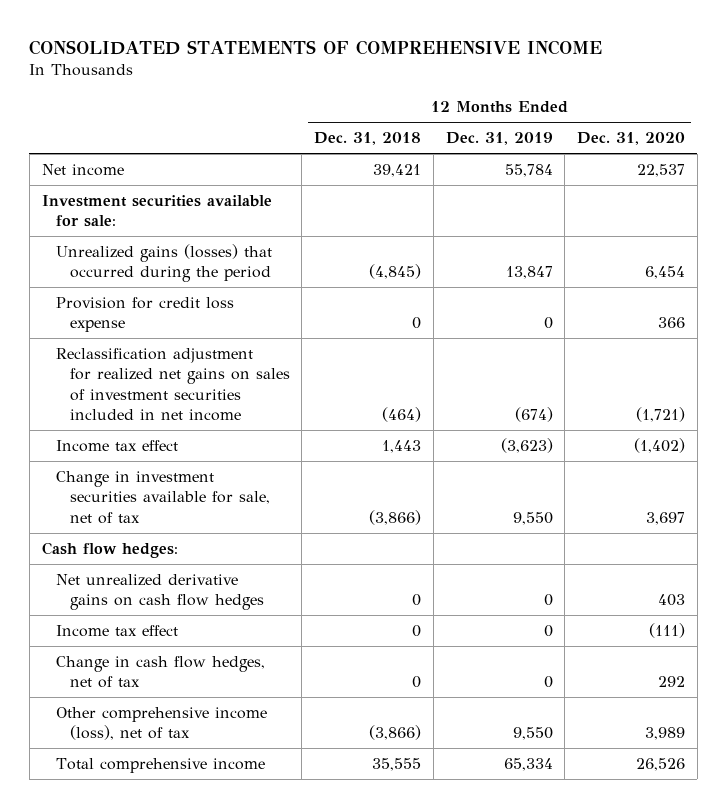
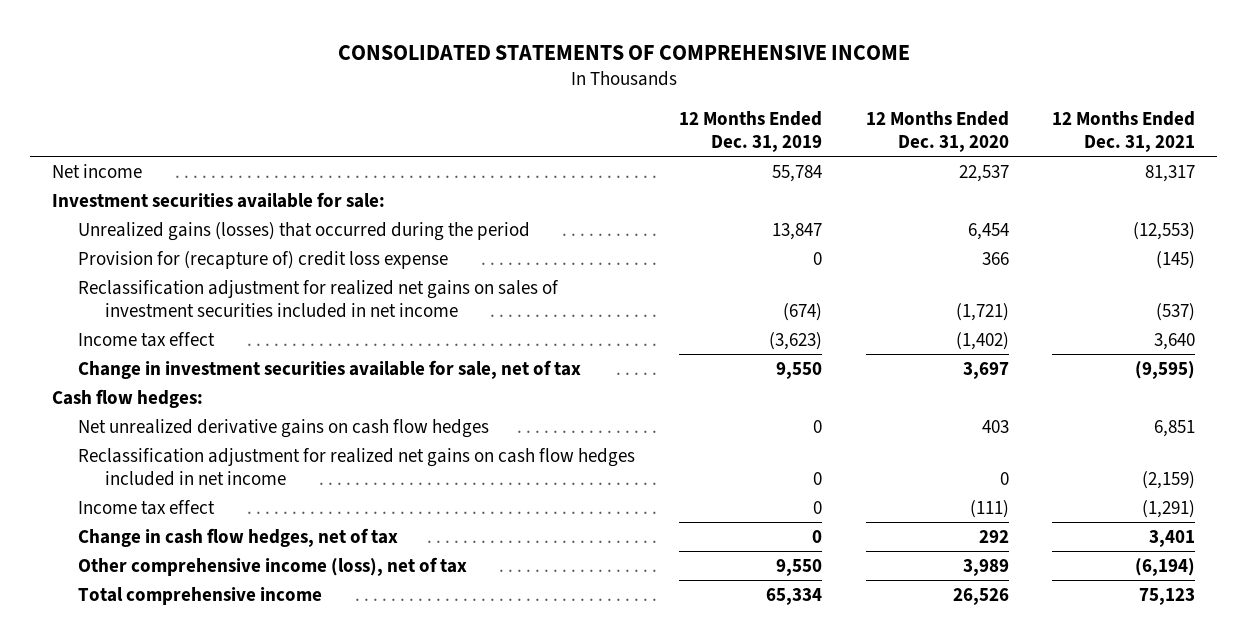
- | 12 Months Ended Dec. 31, 2018 | 12 Months Ended Dec. 31, 2019 | 12 Months Ended Dec. 31, 2020
+ | 12 Months Ended Dec. 31, 2019 | 12 Months Ended Dec. 31, 2020 | 12 Months Ended Dec. 31, 2021
- Provision for credit loss expense | 0 | 0 | 366
+ Provision for (recapture of) credit loss expense | 0 | 366 | (145)
+ Reclassification adjustment for realized net gains on cash flow hedges included in net income | 0 | 0 | (2,159)

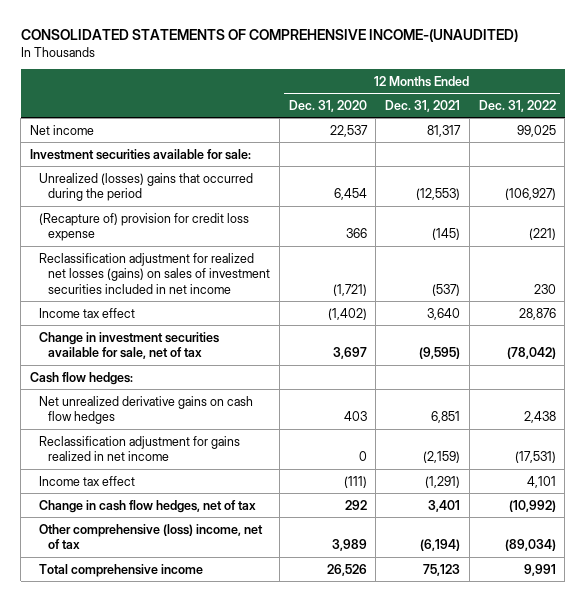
- CONSOLIDATED STATEMENTS OF COMPREHENSIVE INCOME
+ CONSOLIDATED STATEMENTS OF COMPREHENSIVE INCOME-(UNAUDITED)
- | 12 Months Ended Dec. 31, 2019 | 12 Months Ended Dec. 31, 2020 | 12 Months Ended Dec. 31, 2021
+ | 12 Months Ended Dec. 31, 2020 | 12 Months Ended Dec. 31, 2021 | 12 Months Ended Dec. 31, 2022
- Unrealized gains (losses) that occurred during the period | 13,847 | 6,454 | (12,553)
- Provision for (recapture of) credit loss expense | 0 | 366 | (145)
- Reclassification adjustment for realized net gains on sales of investment securities included in net income | (674) | (1,721) | (537)
+ Unrealized (losses) gains that occurred during the period | 6,454 | (12,553) | (106,927)
+ (Recapture of) provision for credit loss expense | 366 | (145) | (221)
+ Reclassification adjustment for realized net losses (gains) on sales of investment securities included in net income | (1,721) | (537) | 230
- Reclassification adjustment for realized net gains on cash flow hedges included in net income | 0 | 0 | (2,159)
+ Reclassification adjustment for gains realized in net income | 0 | (2,159) | (17,531)
- Other comprehensive income (loss), net of tax | 9,550 | 3,989 | (6,194)
+ Other comprehensive (loss) income, net of tax | 3,989 | (6,194) | (89,034)

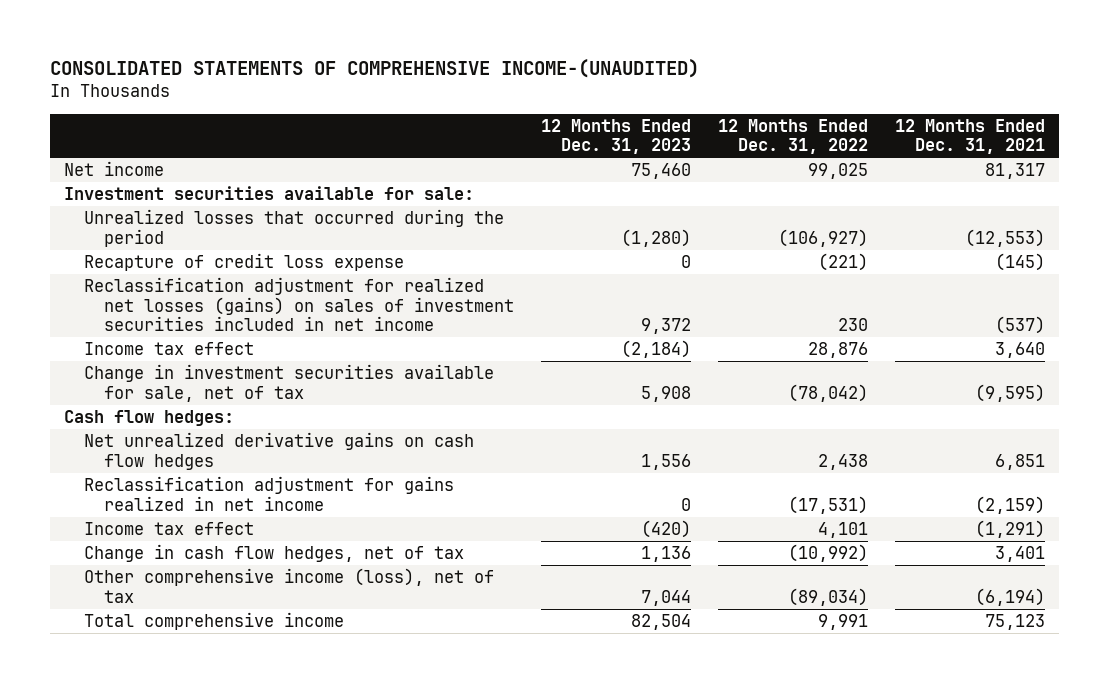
- | 12 Months Ended Dec. 31, 2020 | 12 Months Ended Dec. 31, 2021 | 12 Months Ended Dec. 31, 2022
+ | 12 Months Ended Dec. 31, 2023 | 12 Months Ended Dec. 31, 2022 | 12 Months Ended Dec. 31, 2021
- Unrealized (losses) gains that occurred during the period | 6,454 | (12,553) | (106,927)
- (Recapture of) provision for credit loss expense | 366 | (145) | (221)
+ Unrealized losses that occurred during the period | (1,280) | (106,927) | (12,553)
+ Recapture of credit loss expense | 0 | (221) | (145)
- Other comprehensive (loss) income, net of tax | 3,989 | (6,194) | (89,034)
+ Other comprehensive income (loss), net of tax | 7,044 | (89,034) | (6,194)

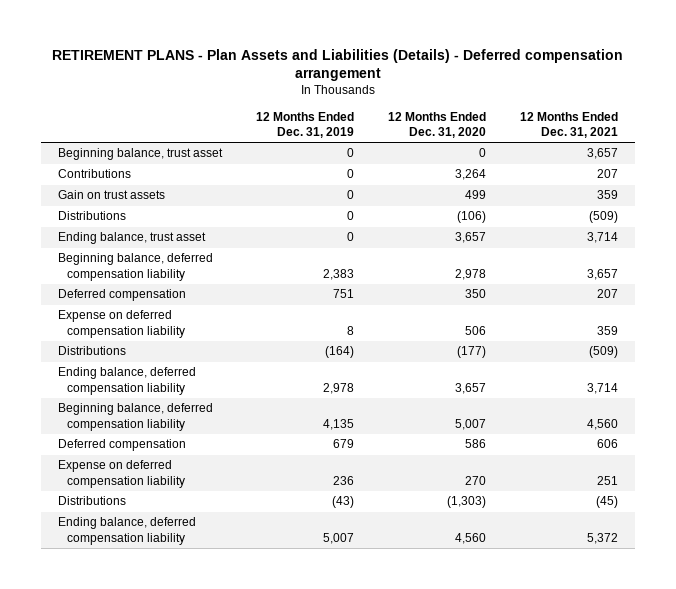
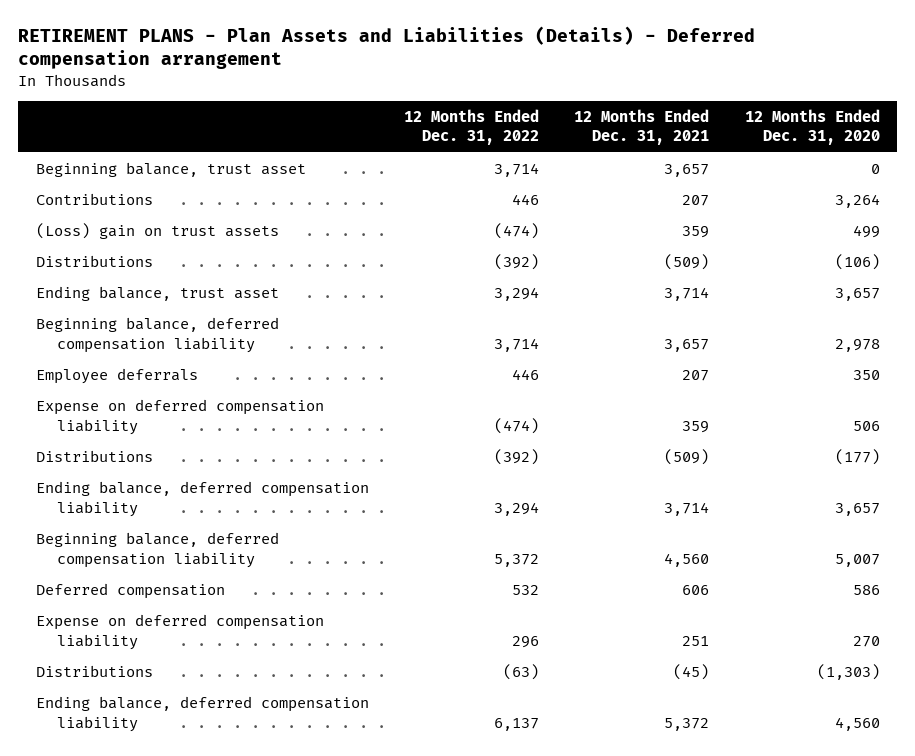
- | 12 Months Ended Dec. 31, 2019 | 12 Months Ended Dec. 31, 2020 | 12 Months Ended Dec. 31, 2021
+ | 12 Months Ended Dec. 31, 2022 | 12 Months Ended Dec. 31, 2021 | 12 Months Ended Dec. 31, 2020
- Gain on trust assets | 0 | 499 | 359
+ (Loss) gain on trust assets | (474) | 359 | 499
- Deferred compensation | 751 | 350 | 207
+ Employee deferrals | 446 | 207 | 350

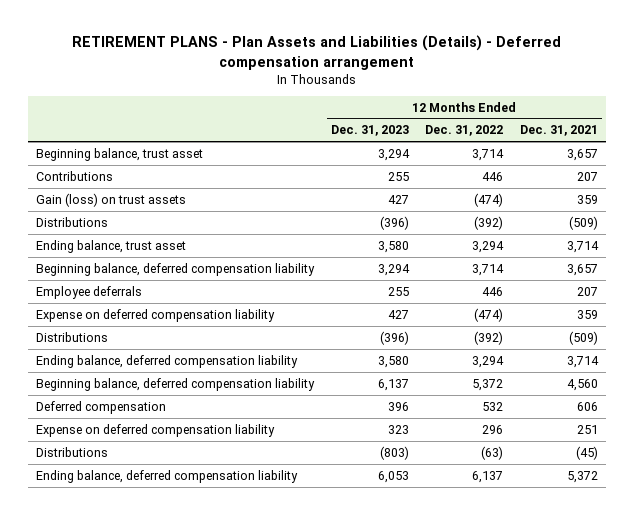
- | 12 Months Ended Dec. 31, 2022 | 12 Months Ended Dec. 31, 2021 | 12 Months Ended Dec. 31, 2020
+ | 12 Months Ended Dec. 31, 2023 | 12 Months Ended Dec. 31, 2022 | 12 Months Ended Dec. 31, 2021
- (Loss) gain on trust assets | (474) | 359 | 499
+ Gain (loss) on trust assets | 427 | (474) | 359

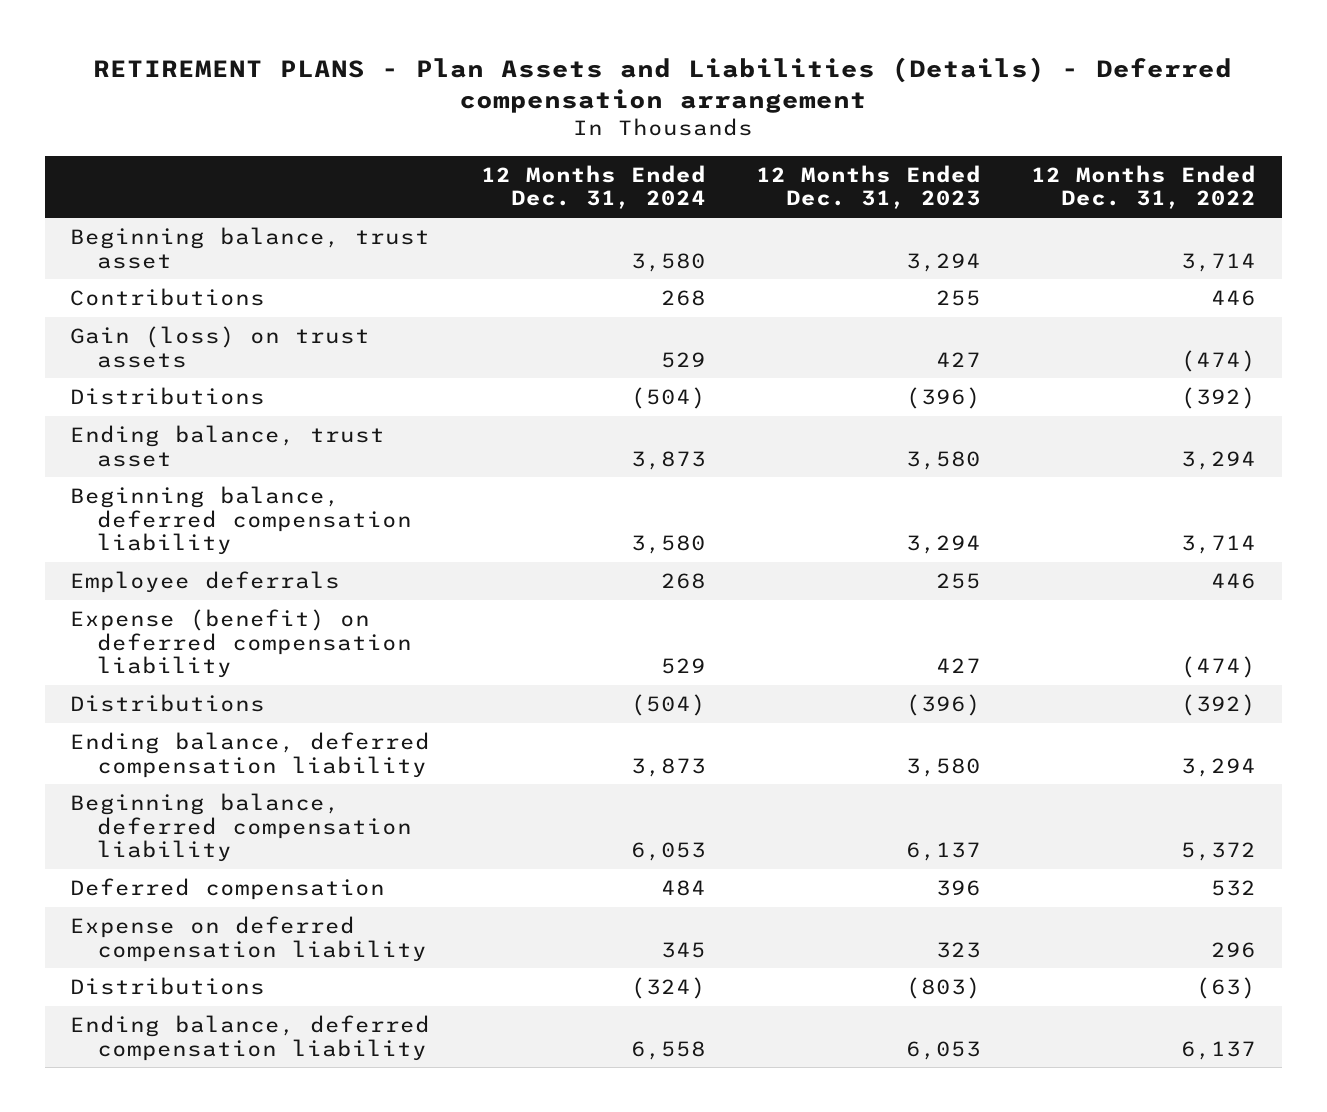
- | 12 Months Ended Dec. 31, 2023 | 12 Months Ended Dec. 31, 2022 | 12 Months Ended Dec. 31, 2021
+ | 12 Months Ended Dec. 31, 2024 | 12 Months Ended Dec. 31, 2023 | 12 Months Ended Dec. 31, 2022
- Expense on deferred compensation liability | 427 | (474) | 359
+ Expense (benefit) on deferred compensation liability | 529 | 427 | (474)

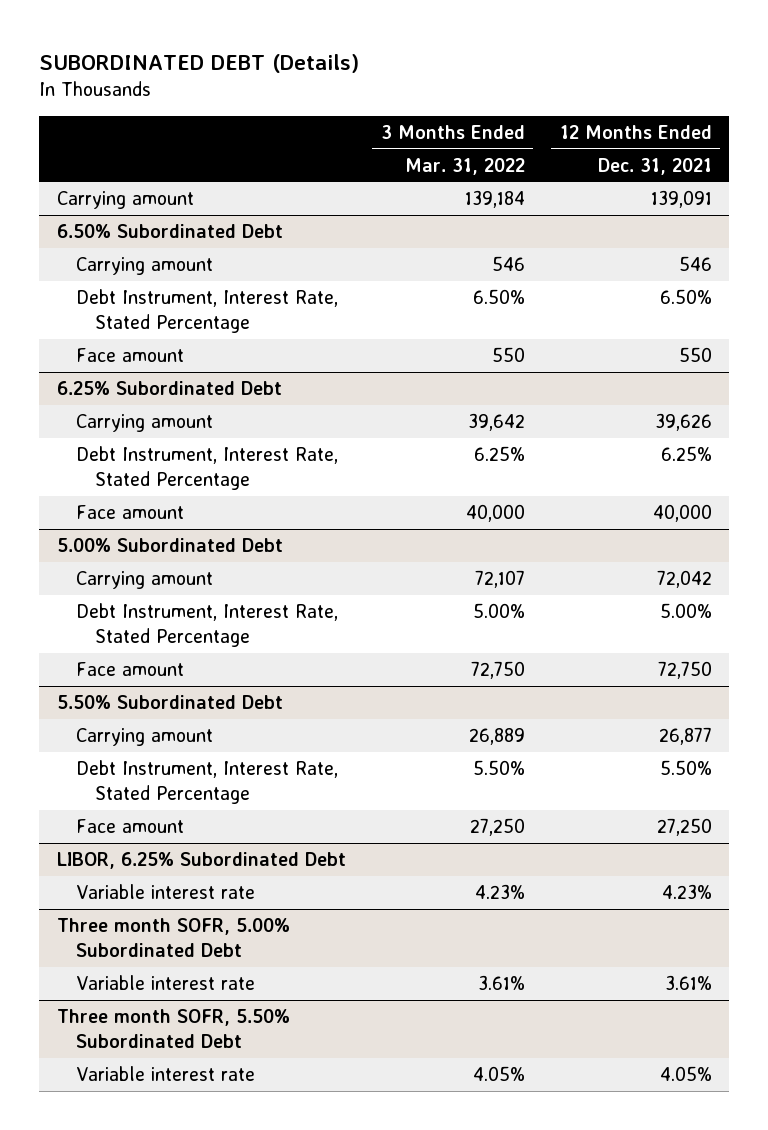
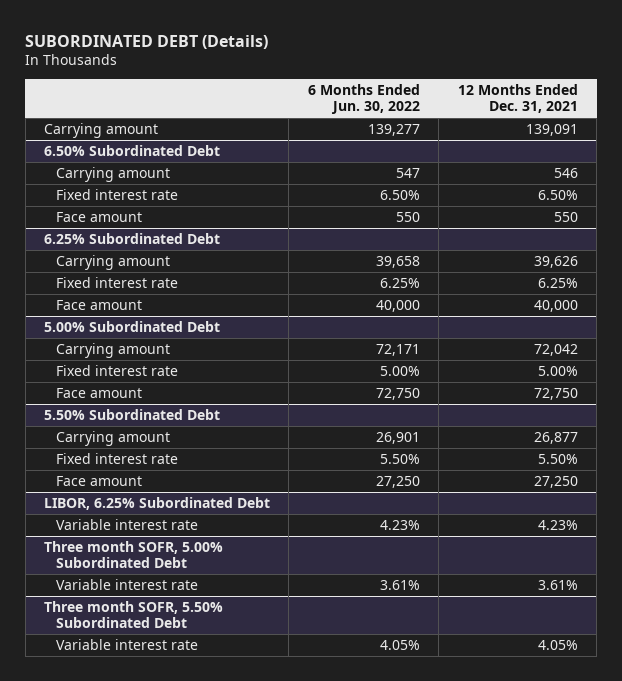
- | 3 Months Ended Mar. 31, 2022 | 12 Months Ended Dec. 31, 2021
+ | 6 Months Ended Jun. 30, 2022 | 12 Months Ended Dec. 31, 2021
@ 6.50% Subordinated Debt
- Debt Instrument, Interest Rate, Stated Percentage | 6.50% | 6.50%
+ Fixed interest rate | 6.50% | 6.50%
@ 6.25% Subordinated Debt
- Debt Instrument, Interest Rate, Stated Percentage | 6.25% | 6.25%
+ Fixed interest rate | 6.25% | 6.25%
@ 5.00% Subordinated Debt
- Debt Instrument, Interest Rate, Stated Percentage | 5.00% | 5.00%
+ Fixed interest rate | 5.00% | 5.00%
@ 5.50% Subordinated Debt
- Debt Instrument, Interest Rate, Stated Percentage | 5.50% | 5.50%
+ Fixed interest rate | 5.50% | 5.50%

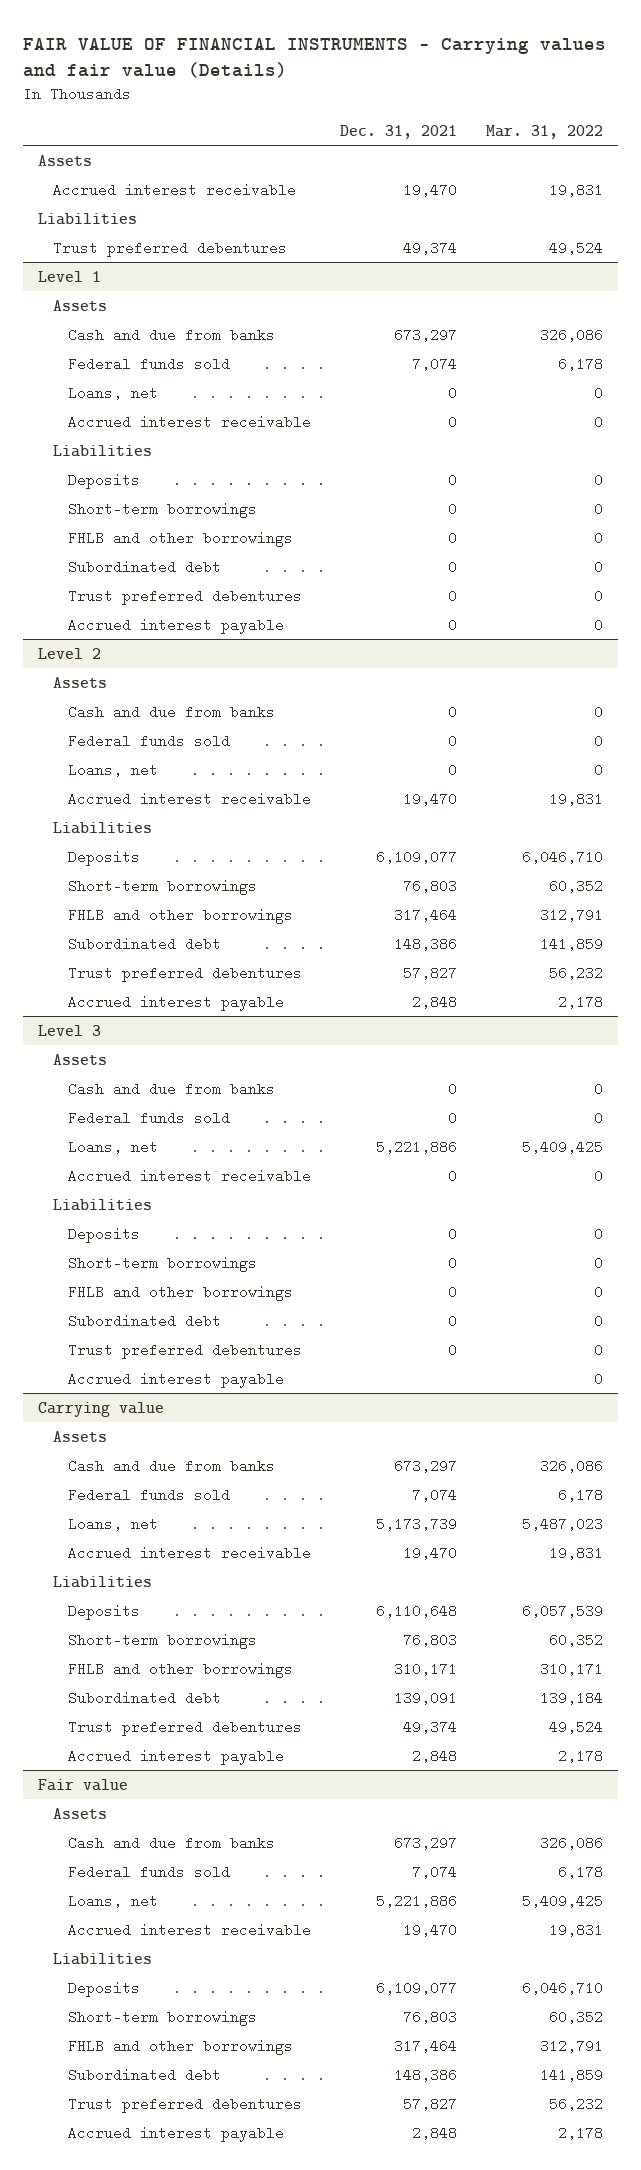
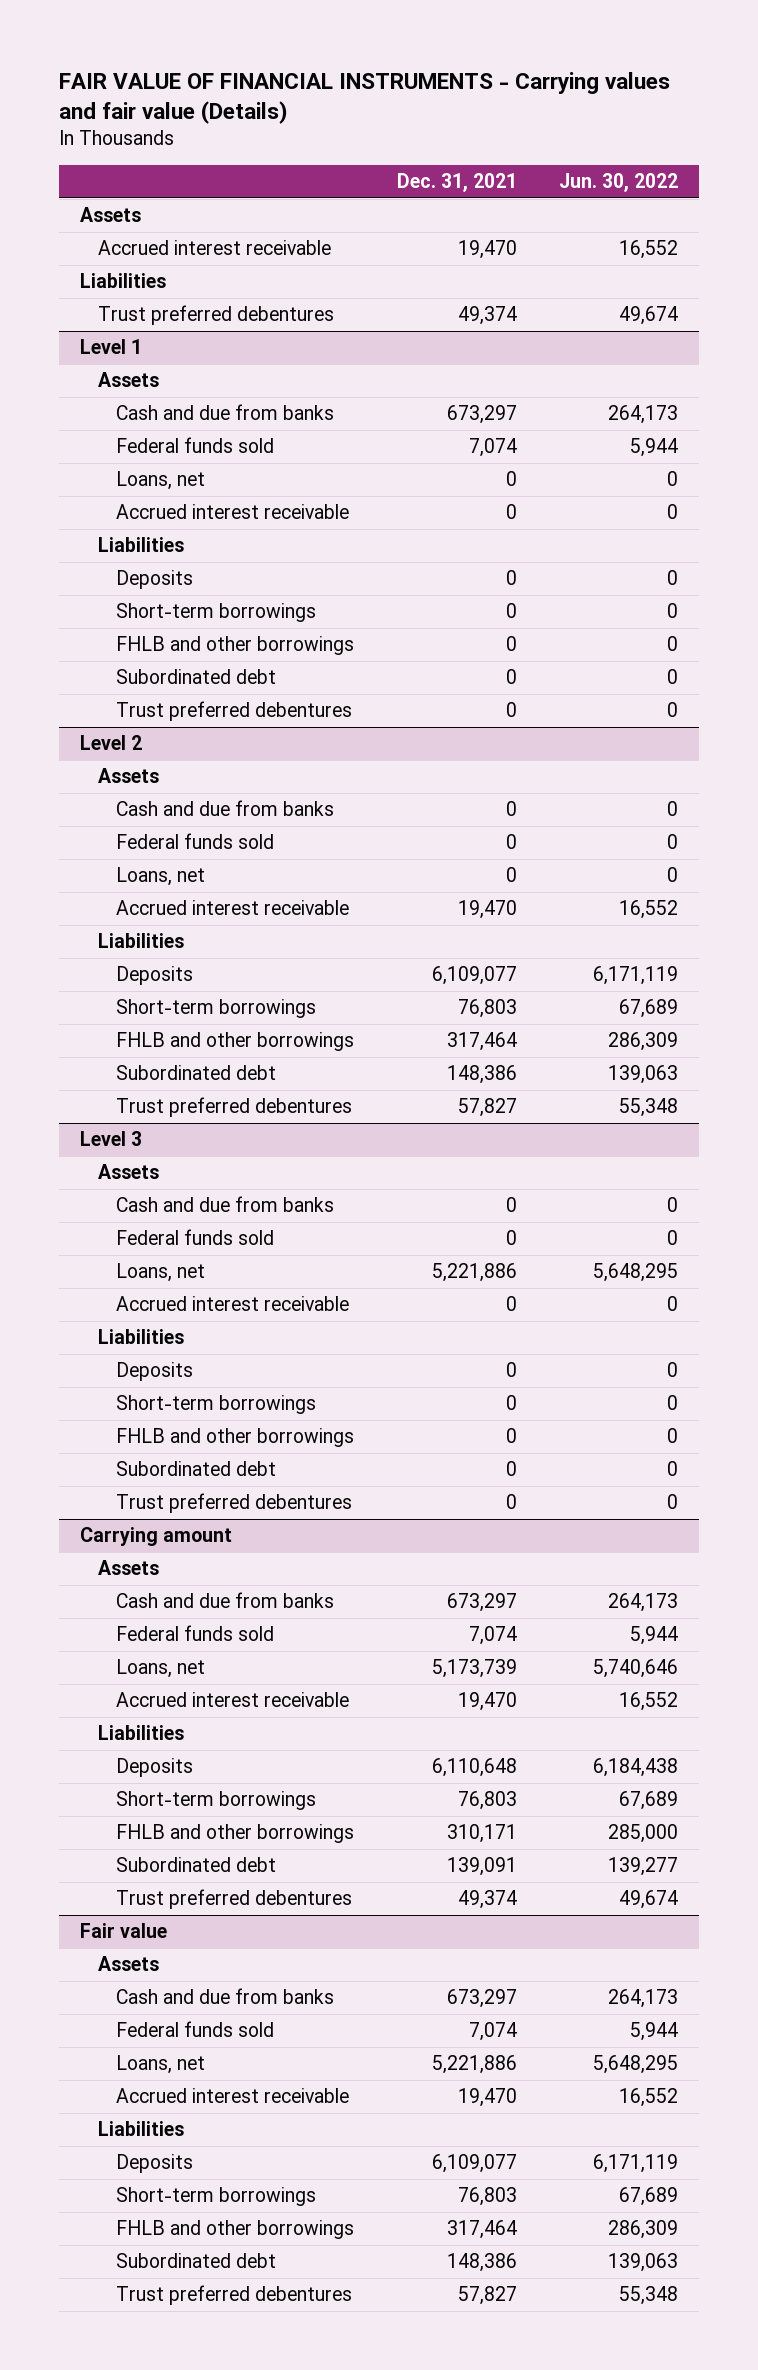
- | Dec. 31, 2021 | Mar. 31, 2022
+ | Dec. 31, 2021 | Jun. 30, 2022
@ Level 1
- Accrued interest payable | 0 | 0
@ Level 2
- Accrued interest payable | 2,848 | 2,178
@ Level 3
- Accrued interest payable | | 0
- Carrying value
+ Carrying amount
- Accrued interest payable | 2,848 | 2,178
@ Fair value
- Accrued interest payable | 2,848 | 2,178

